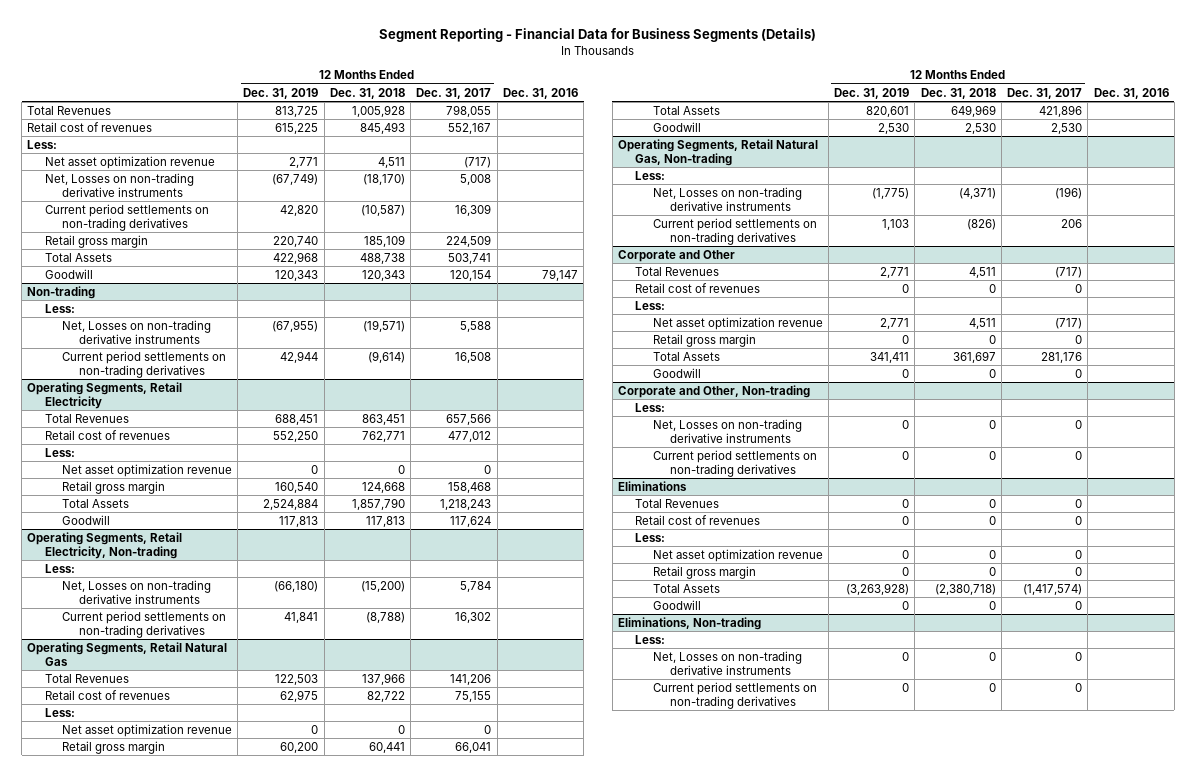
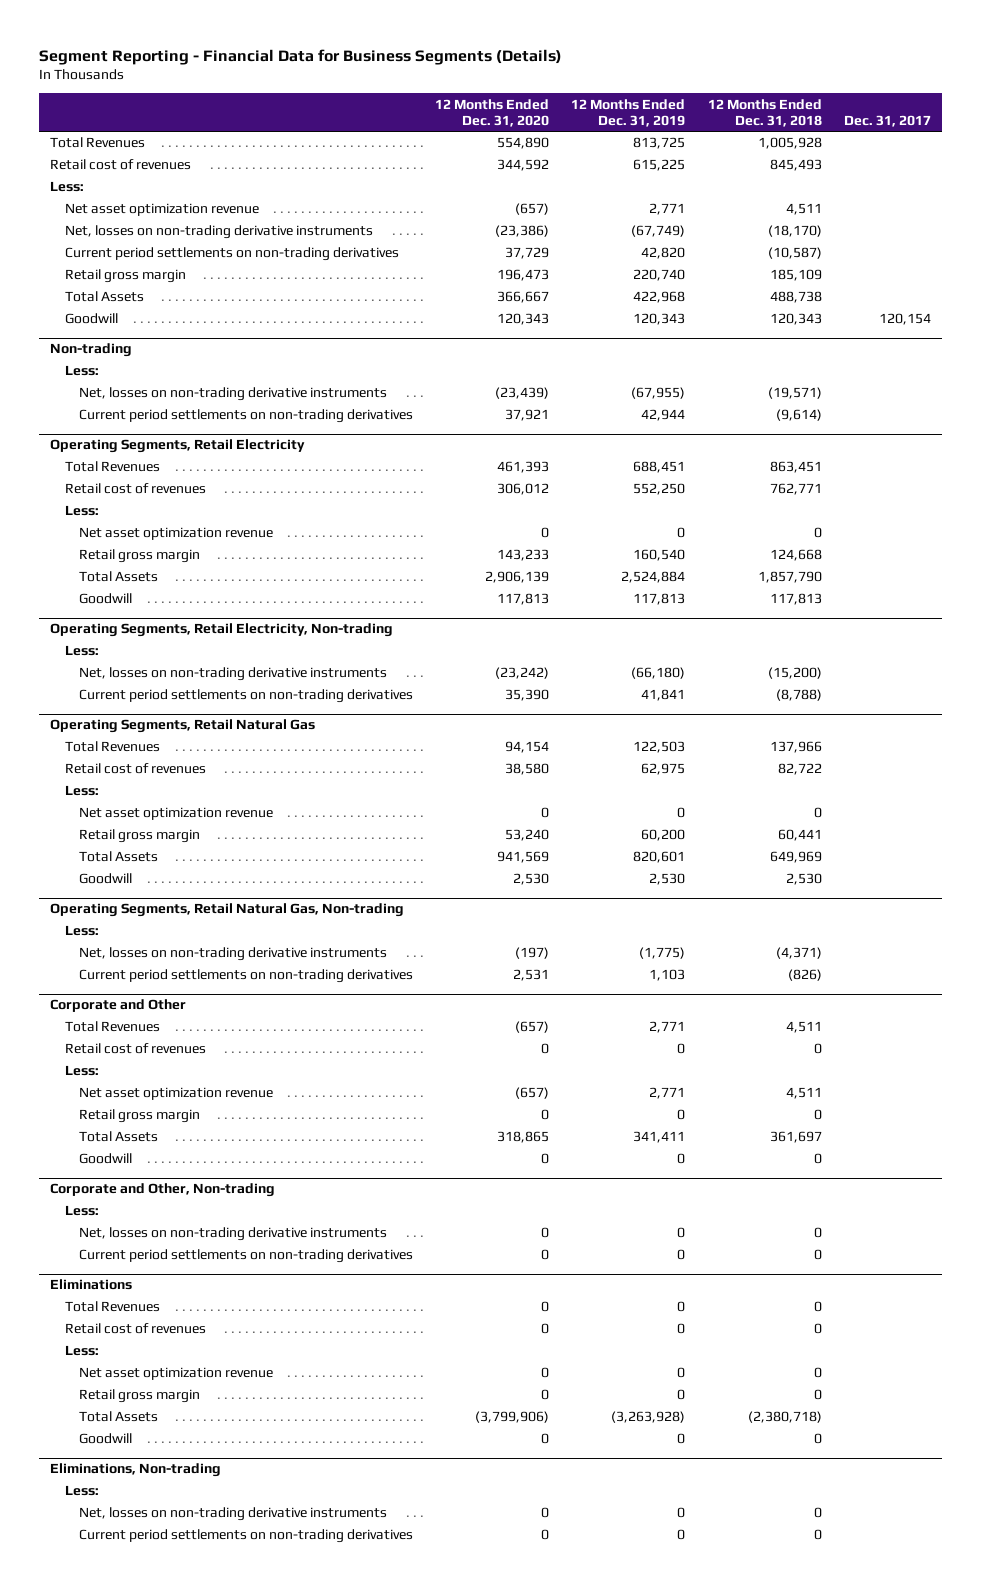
- | 12 Months Ended Dec. 31, 2019 | 12 Months Ended Dec. 31, 2018 | 12 Months Ended Dec. 31, 2017 | Dec. 31, 2016
+ | 12 Months Ended Dec. 31, 2020 | 12 Months Ended Dec. 31, 2019 | 12 Months Ended Dec. 31, 2018 | Dec. 31, 2017
- Net, Losses on non-trading derivative instruments | (67,749) | (18,170) | 5,008 |
+ Net, losses on non-trading derivative instruments | (23,386) | (67,749) | (18,170) |
@ Non-trading
- Net, Losses on non-trading derivative instruments | (67,955) | (19,571) | 5,588 |
+ Net, losses on non-trading derivative instruments | (23,439) | (67,955) | (19,571) |
@ Operating Segments, Retail Electricity, Non-trading
- Net, Losses on non-trading derivative instruments | (66,180) | (15,200) | 5,784 |
+ Net, losses on non-trading derivative instruments | (23,242) | (66,180) | (15,200) |
@ Operating Segments, Retail Natural Gas, Non-trading
- Net, Losses on non-trading derivative instruments | (1,775) | (4,371) | (196) |
+ Net, losses on non-trading derivative instruments | (197) | (1,775) | (4,371) |
@ Corporate and Other, Non-trading
- Net, Losses on non-trading derivative instruments | 0 | 0 | 0 |
+ Net, losses on non-trading derivative instruments | 0 | 0 | 0 |
@ Eliminations, Non-trading
- Net, Losses on non-trading derivative instruments | 0 | 0 | 0 |
+ Net, losses on non-trading derivative instruments | 0 | 0 | 0 |

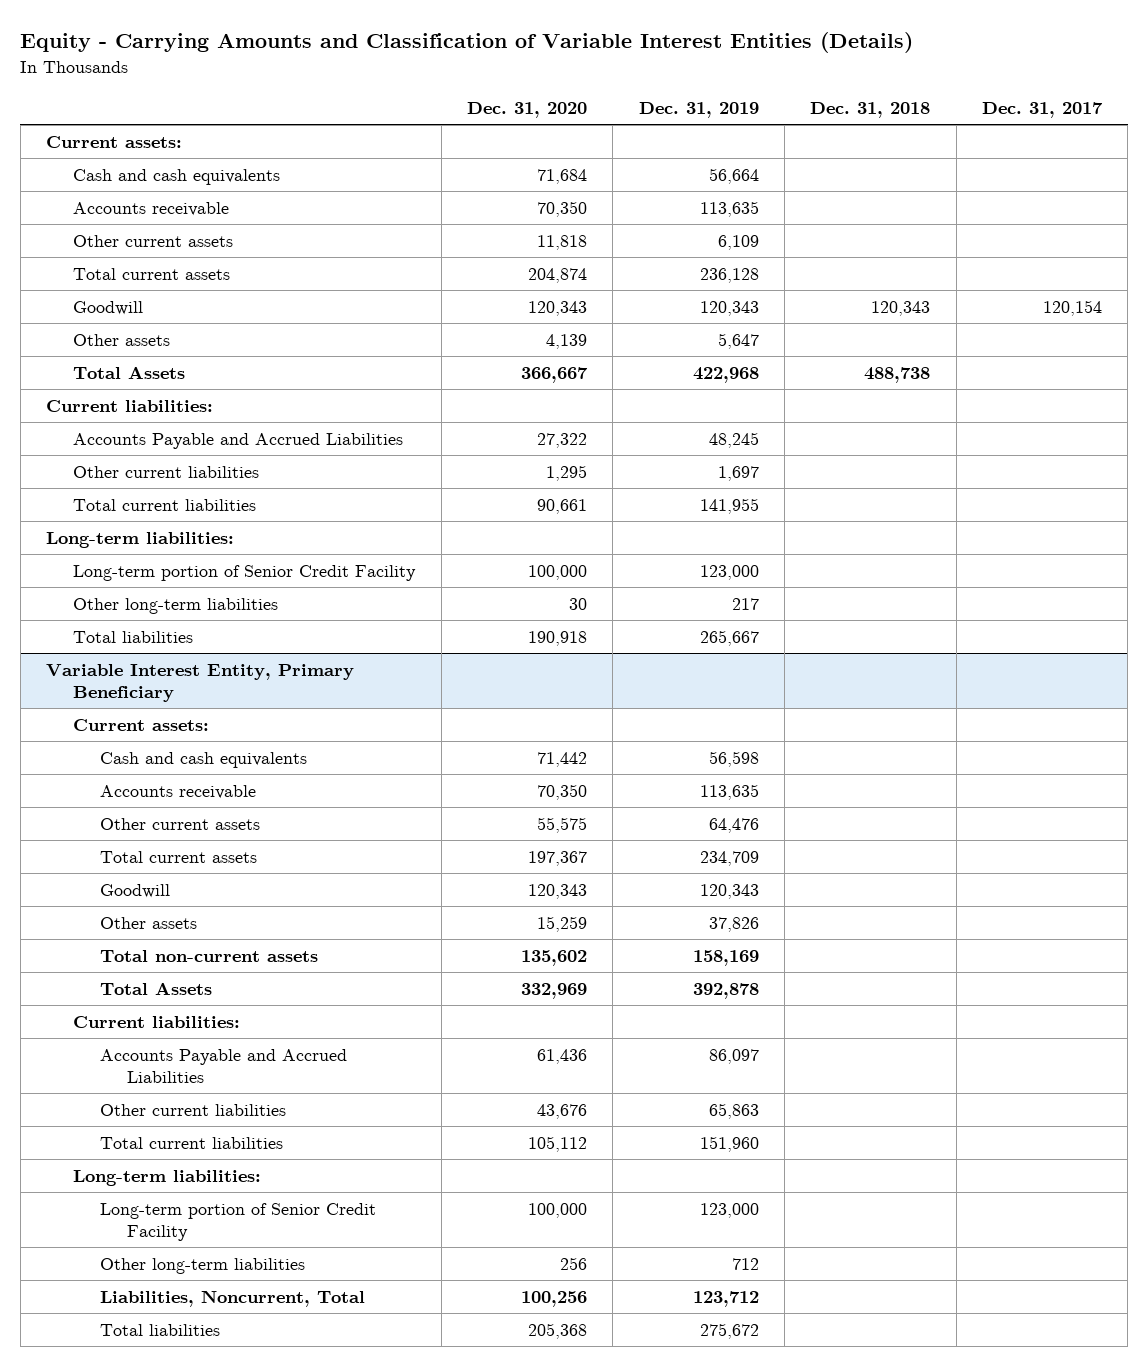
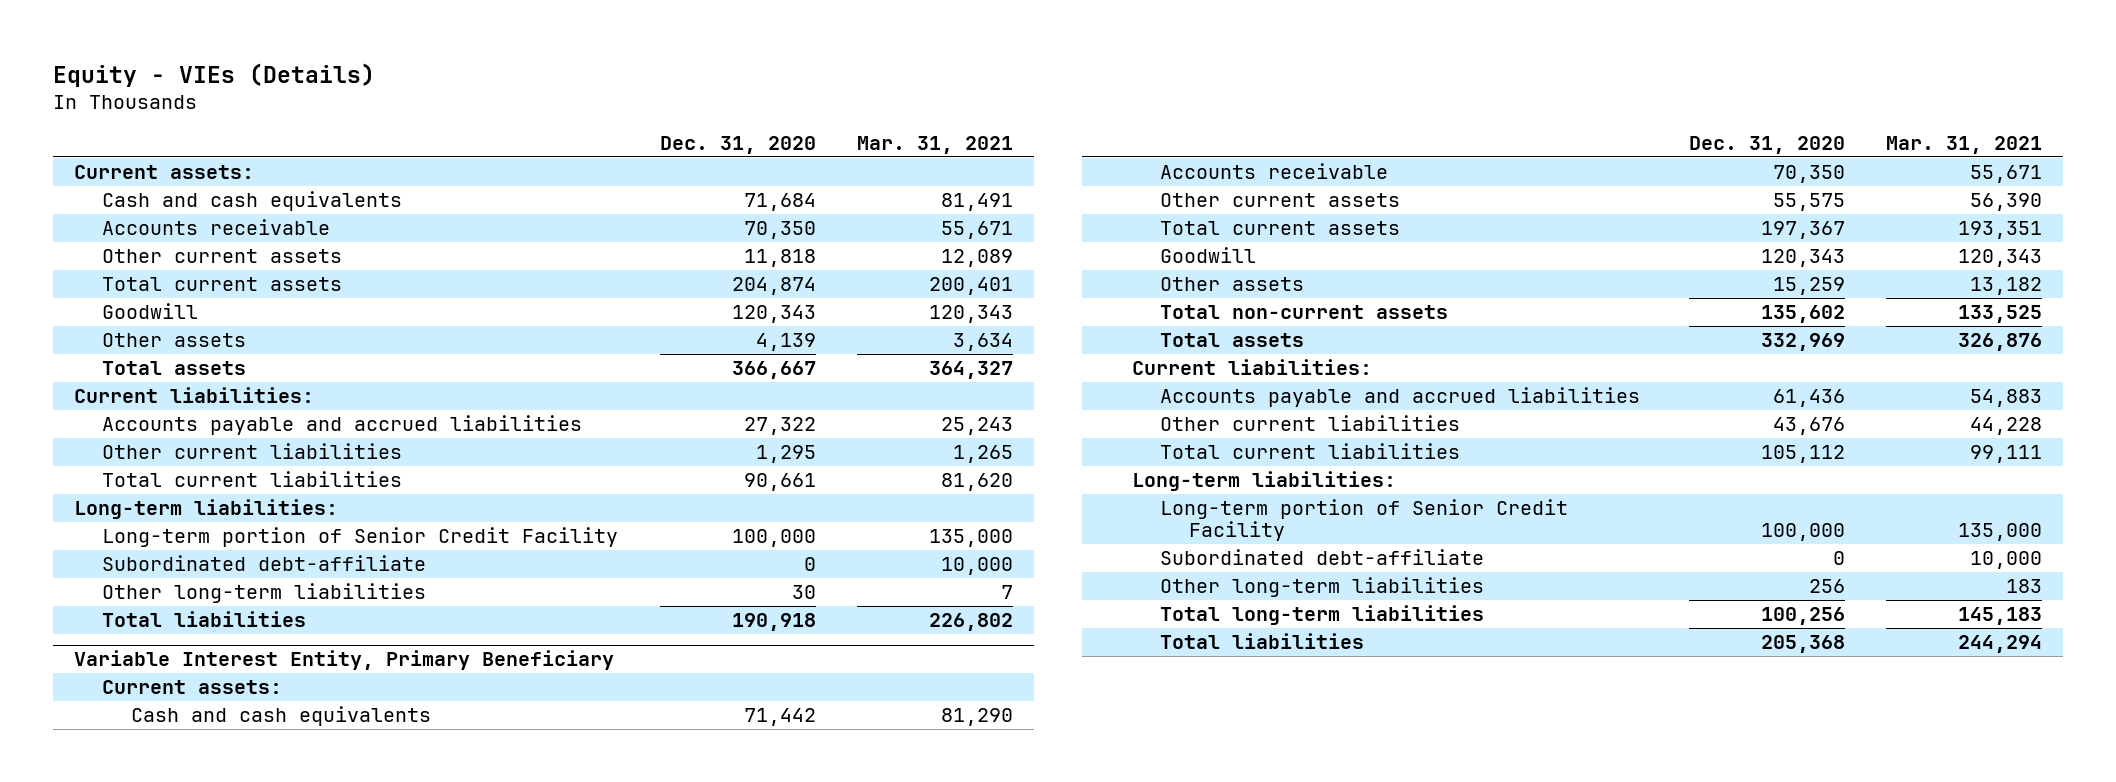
- Equity - Carrying Amounts and Classification of Variable Interest Entities (Details)
+ Equity - VIEs (Details)
- | Dec. 31, 2020 | Dec. 31, 2019 | Dec. 31, 2018 | Dec. 31, 2017
+ | Dec. 31, 2020 | Mar. 31, 2021
- Total Assets | 366,667 | 422,968 | 488,738 |
+ Total assets | 366,667 | 364,327
- Accounts Payable and Accrued Liabilities | 27,322 | 48,245 | |
+ Accounts payable and accrued liabilities | 27,322 | 25,243
+ Subordinated debt-affiliate | 0 | 10,000
@ Variable Interest Entity, Primary Beneficiary
- Total Assets | 332,969 | 392,878 | |
+ Total assets | 332,969 | 326,876
- Accounts Payable and Accrued Liabilities | 61,436 | 86,097 | |
+ Accounts payable and accrued liabilities | 61,436 | 54,883
+ Subordinated debt-affiliate | 0 | 10,000
- Liabilities, Noncurrent, Total | 100,256 | 123,712 | |
+ Total long-term liabilities | 100,256 | 145,183

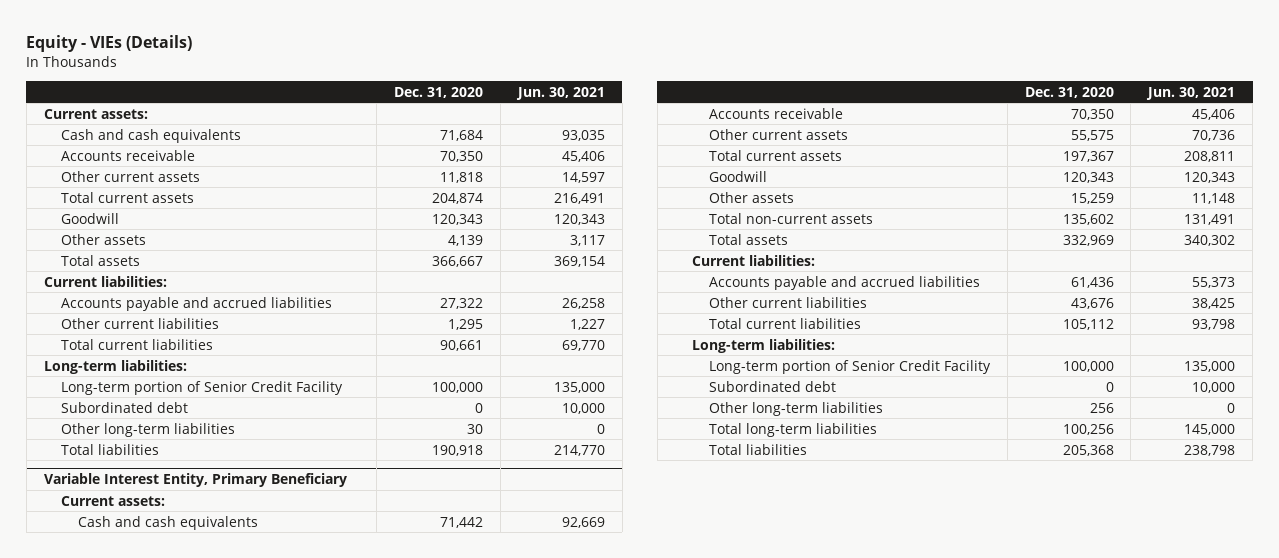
- | Dec. 31, 2020 | Mar. 31, 2021
+ | Dec. 31, 2020 | Jun. 30, 2021
- Subordinated debt-affiliate | 0 | 10,000
+ Subordinated debt | 0 | 10,000
@ Variable Interest Entity, Primary Beneficiary
- Subordinated debt-affiliate | 0 | 10,000
+ Subordinated debt | 0 | 10,000

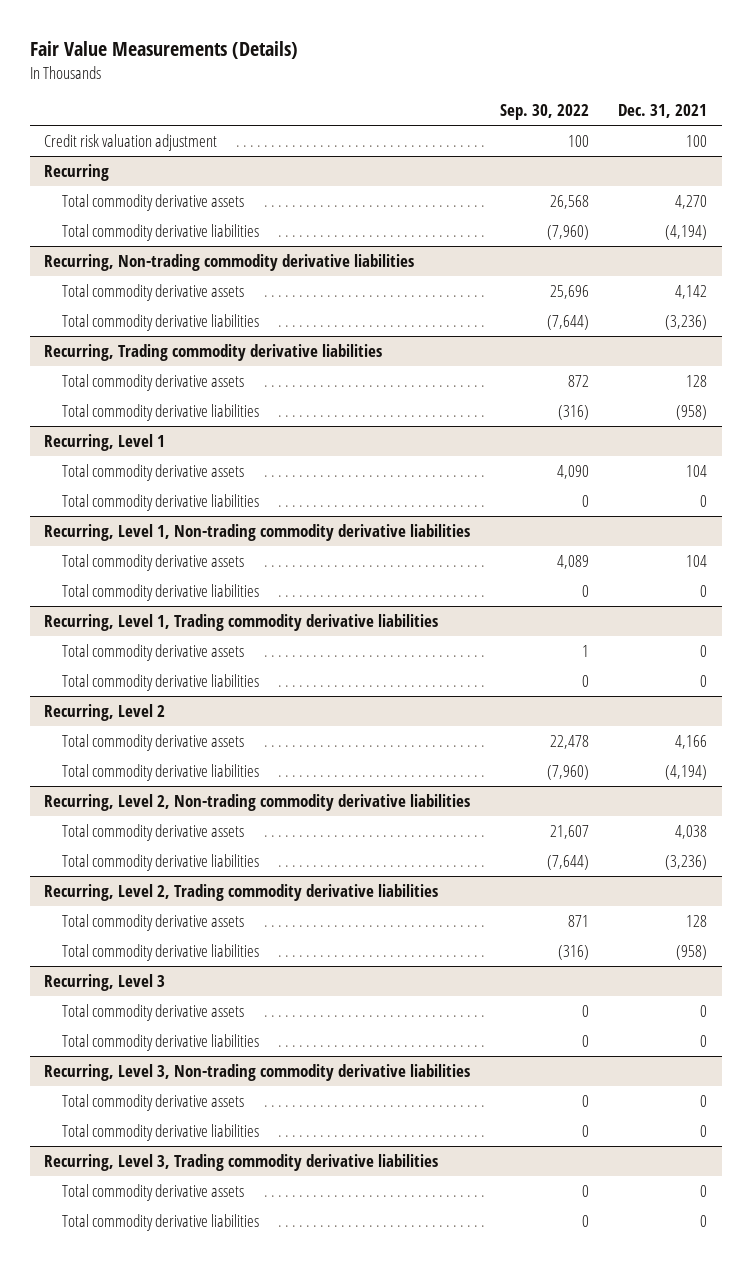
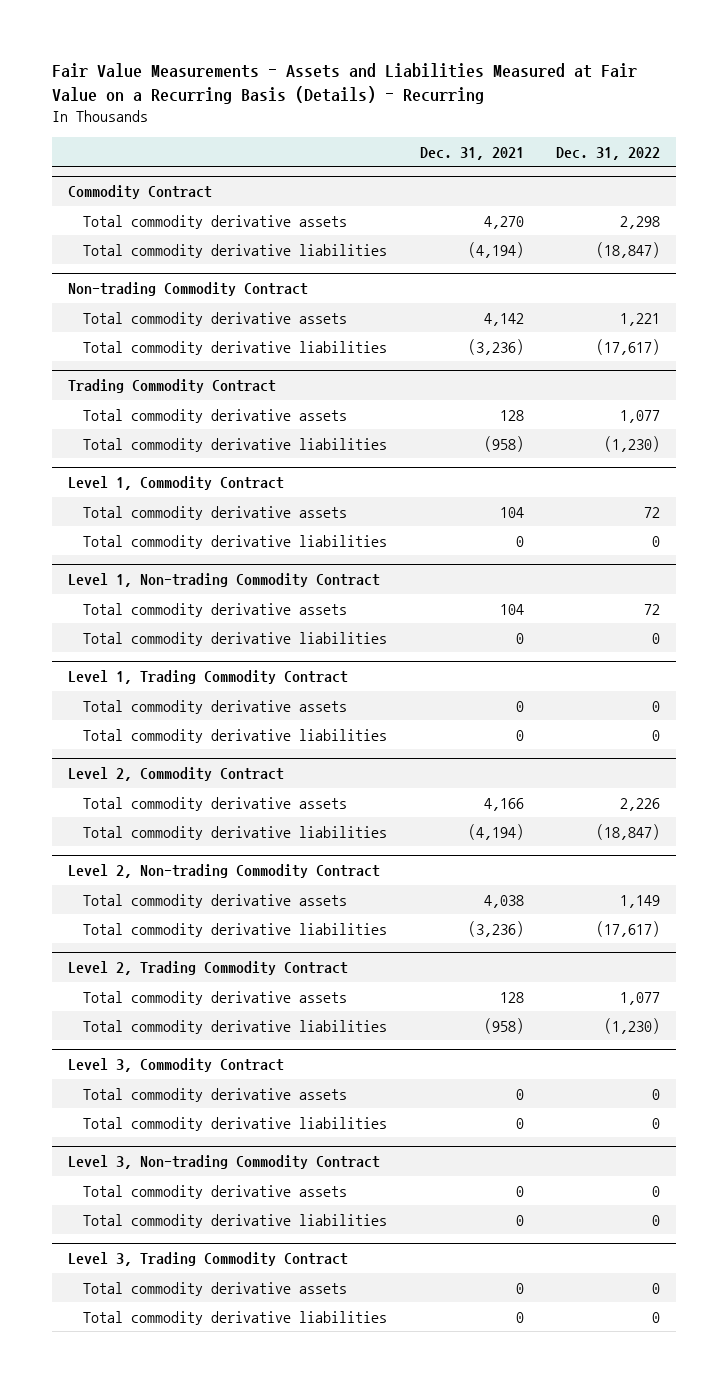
- Fair Value Measurements (Details)
+ Fair Value Measurements - Assets and Liabilities Measured at Fair Value on a Recurring Basis (Details) - Recurring
- | Sep. 30, 2022 | Dec. 31, 2021
+ | Dec. 31, 2021 | Dec. 31, 2022
- Credit risk valuation adjustment | 100 | 100
- Recurring
+ Commodity Contract
- Recurring, Non-trading commodity derivative liabilities
+ Non-trading Commodity Contract
- Recurring, Trading commodity derivative liabilities
+ Trading Commodity Contract
- Recurring, Level 1
+ Level 1, Commodity Contract
- Recurring, Level 1, Non-trading commodity derivative liabilities
+ Level 1, Non-trading Commodity Contract
- Recurring, Level 1, Trading commodity derivative liabilities
+ Level 1, Trading Commodity Contract
- Recurring, Level 2
+ Level 2, Commodity Contract
- Recurring, Level 2, Non-trading commodity derivative liabilities
+ Level 2, Non-trading Commodity Contract
- Recurring, Level 2, Trading commodity derivative liabilities
+ Level 2, Trading Commodity Contract
- Recurring, Level 3
+ Level 3, Commodity Contract
- Recurring, Level 3, Non-trading commodity derivative liabilities
+ Level 3, Non-trading Commodity Contract
- Recurring, Level 3, Trading commodity derivative liabilities
+ Level 3, Trading Commodity Contract

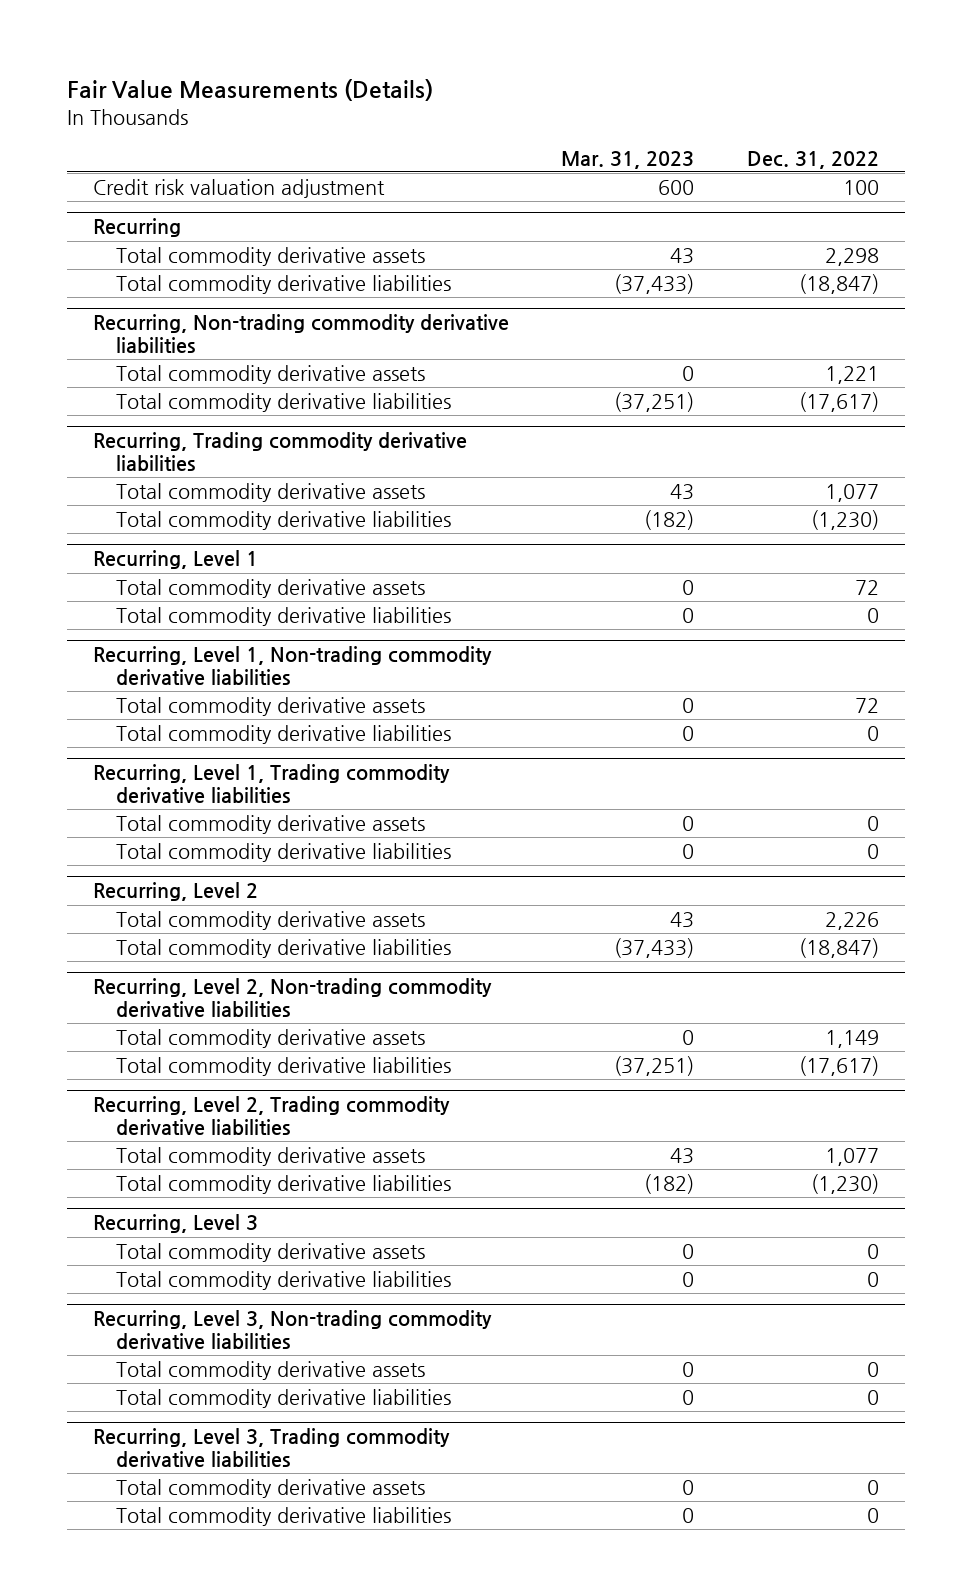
- Fair Value Measurements - Assets and Liabilities Measured at Fair Value on a Recurring Basis (Details) - Recurring
+ Fair Value Measurements (Details)
- | Dec. 31, 2021 | Dec. 31, 2022
+ | Mar. 31, 2023 | Dec. 31, 2022
- Commodity Contract
+ Credit risk valuation adjustment | 600 | 100
+ Recurring
- Non-trading Commodity Contract
+ Recurring, Non-trading commodity derivative liabilities
- Trading Commodity Contract
+ Recurring, Trading commodity derivative liabilities
- Level 1, Commodity Contract
+ Recurring, Level 1
- Level 1, Non-trading Commodity Contract
+ Recurring, Level 1, Non-trading commodity derivative liabilities
- Level 1, Trading Commodity Contract
+ Recurring, Level 1, Trading commodity derivative liabilities
- Level 2, Commodity Contract
+ Recurring, Level 2
- Level 2, Non-trading Commodity Contract
+ Recurring, Level 2, Non-trading commodity derivative liabilities
- Level 2, Trading Commodity Contract
+ Recurring, Level 2, Trading commodity derivative liabilities
- Level 3, Commodity Contract
+ Recurring, Level 3
- Level 3, Non-trading Commodity Contract
+ Recurring, Level 3, Non-trading commodity derivative liabilities
- Level 3, Trading Commodity Contract
+ Recurring, Level 3, Trading commodity derivative liabilities

